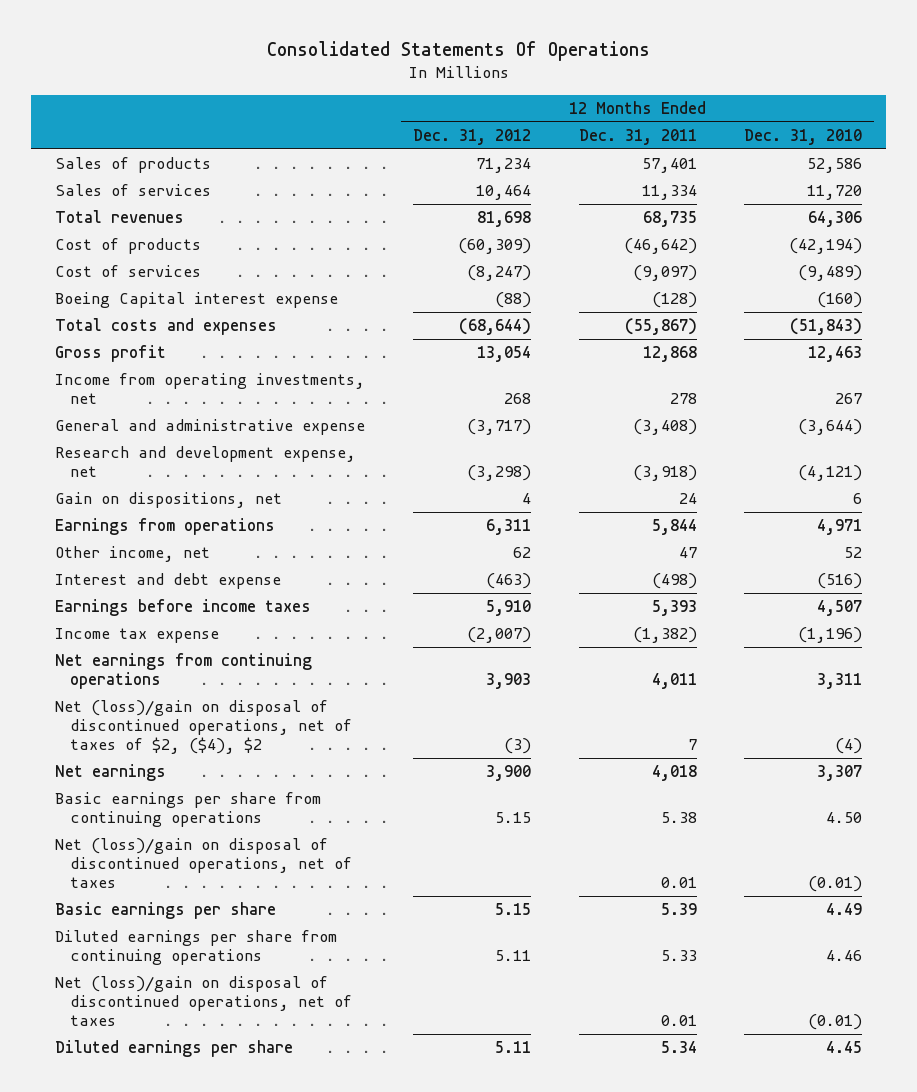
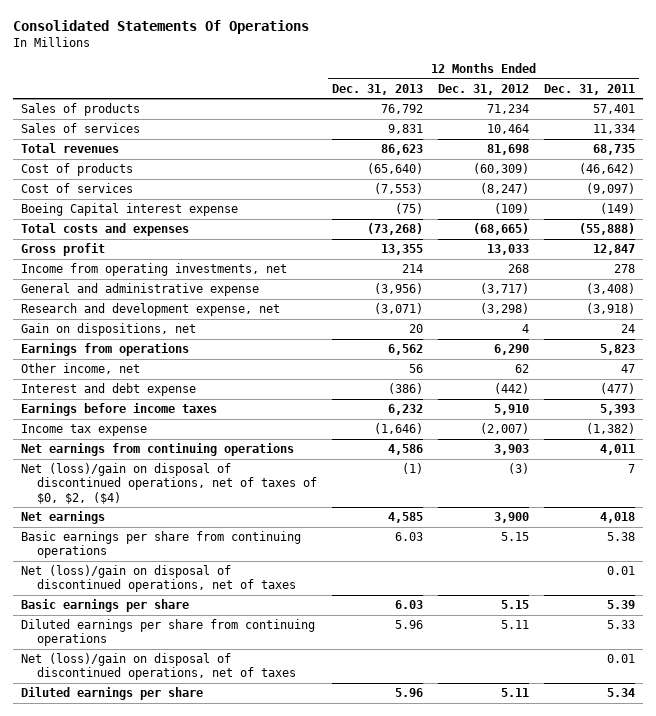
- | 12 Months Ended Dec. 31, 2012 | 12 Months Ended Dec. 31, 2011 | 12 Months Ended Dec. 31, 2010
+ | 12 Months Ended Dec. 31, 2013 | 12 Months Ended Dec. 31, 2012 | 12 Months Ended Dec. 31, 2011
- Boeing Capital interest expense | (88) | (128) | (160)
- Total costs and expenses | (68,644) | (55,867) | (51,843)
- Gross profit | 13,054 | 12,868 | 12,463
+ Boeing Capital interest expense | (75) | (109) | (149)
+ Total costs and expenses | (73,268) | (68,665) | (55,888)
+ Gross profit | 13,355 | 13,033 | 12,847
- Earnings from operations | 6,311 | 5,844 | 4,971
+ Earnings from operations | 6,562 | 6,290 | 5,823
- Interest and debt expense | (463) | (498) | (516)
+ Interest and debt expense | (386) | (442) | (477)
- Net (loss)/gain on disposal of discontinued operations, net of taxes of $2, ($4), $2 | (3) | 7 | (4)
+ Net (loss)/gain on disposal of discontinued operations, net of taxes of $0, $2, ($4) | (1) | (3) | 7

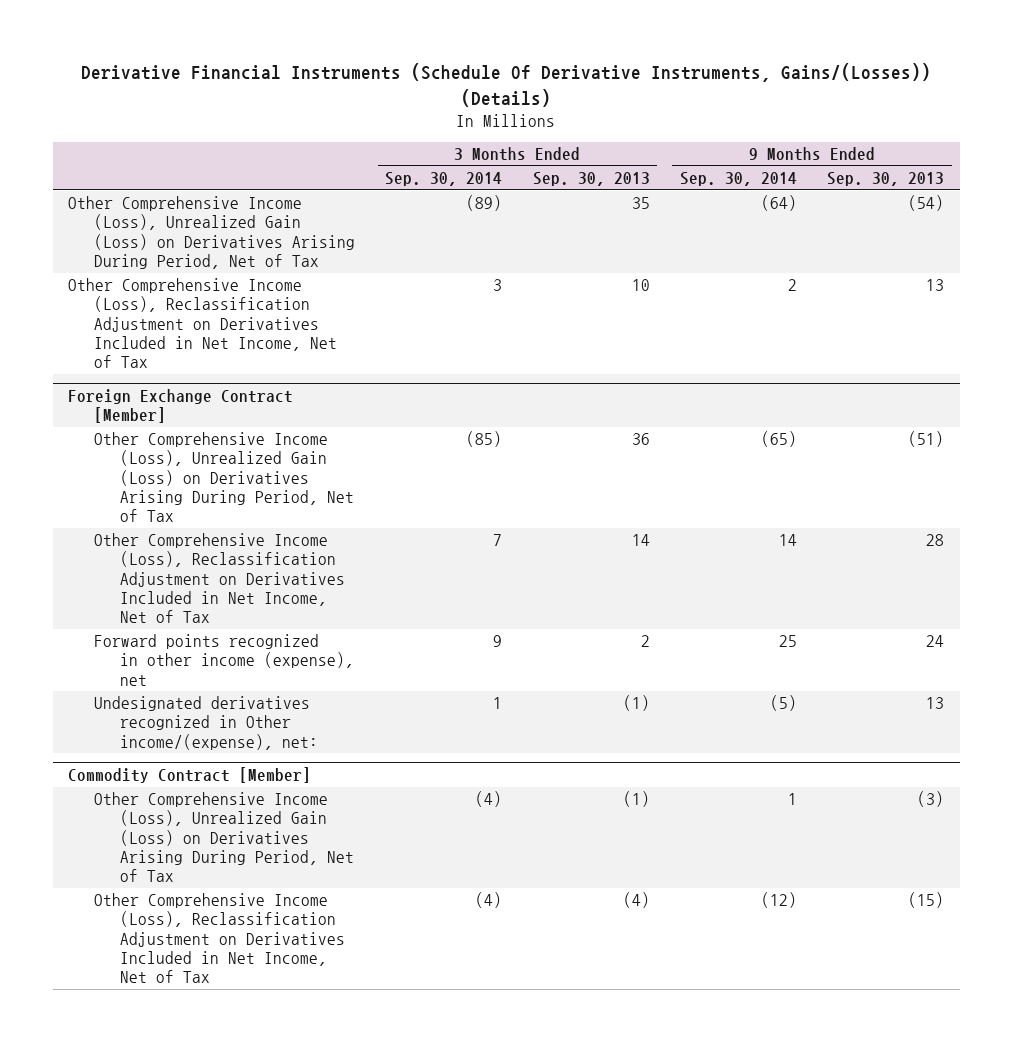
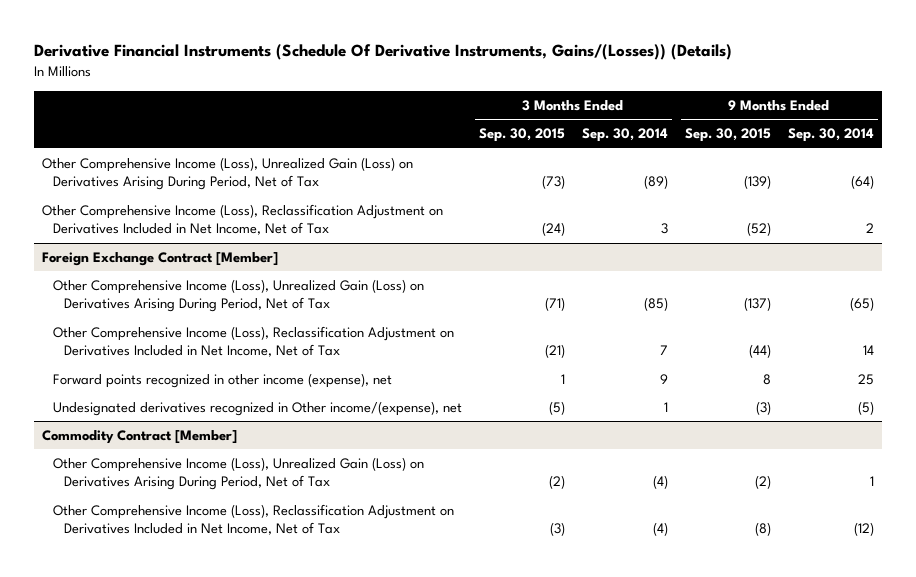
- | 3 Months Ended Sep. 30, 2014 | 3 Months Ended Sep. 30, 2013 | 9 Months Ended Sep. 30, 2014 | 9 Months Ended Sep. 30, 2013
+ | 3 Months Ended Sep. 30, 2015 | 3 Months Ended Sep. 30, 2014 | 9 Months Ended Sep. 30, 2015 | 9 Months Ended Sep. 30, 2014
@ Foreign Exchange Contract [Member]
- Undesignated derivatives recognized in Other income/(expense), net: | 1 | (1) | (5) | 13
+ Undesignated derivatives recognized in Other income/(expense), net | (5) | 1 | (3) | (5)

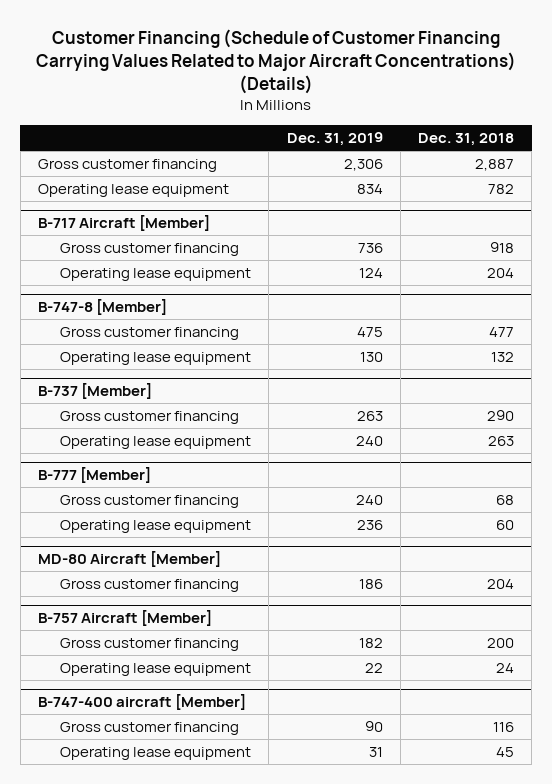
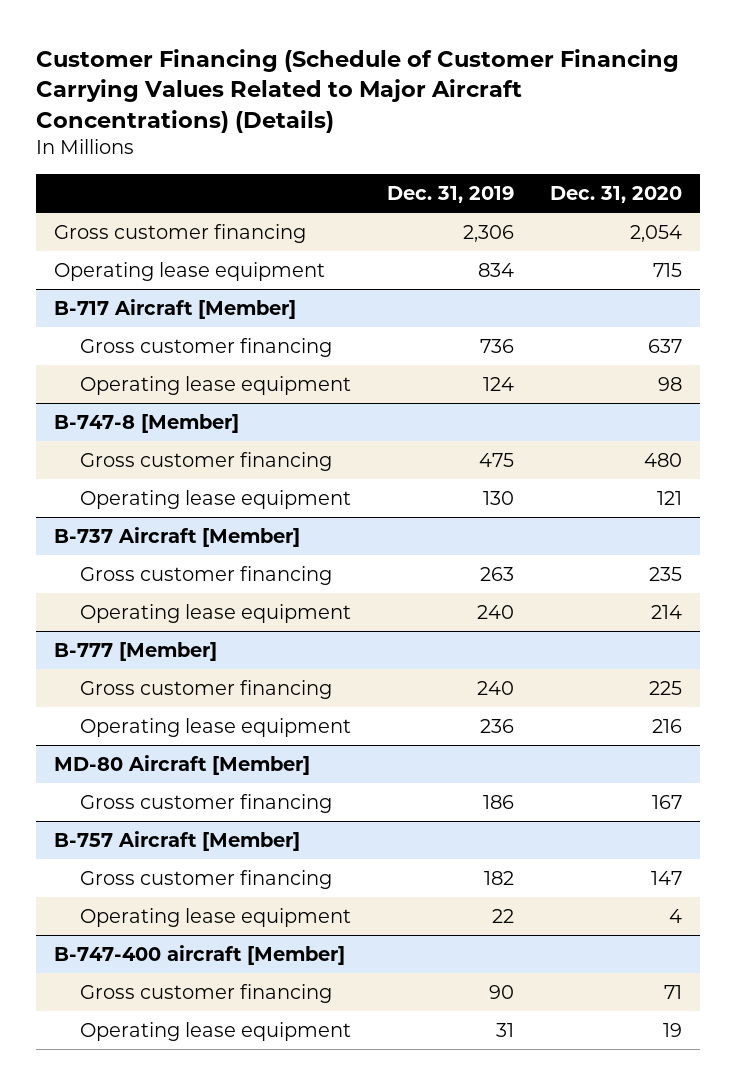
- | Dec. 31, 2019 | Dec. 31, 2018
+ | Dec. 31, 2019 | Dec. 31, 2020
- B-737 [Member]
+ B-737 Aircraft [Member]

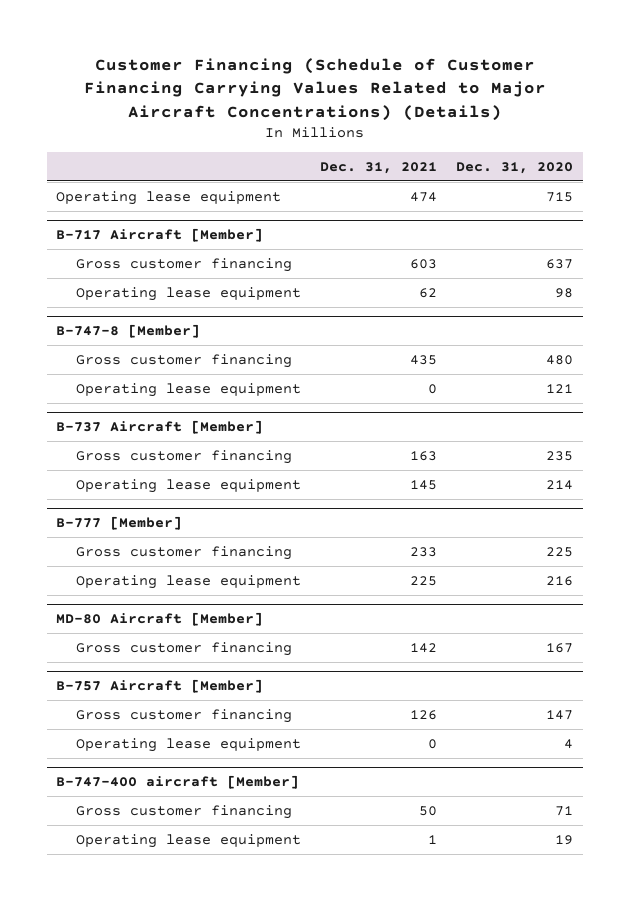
- | Dec. 31, 2019 | Dec. 31, 2020
+ | Dec. 31, 2021 | Dec. 31, 2020
- Gross customer financing | 2,306 | 2,054

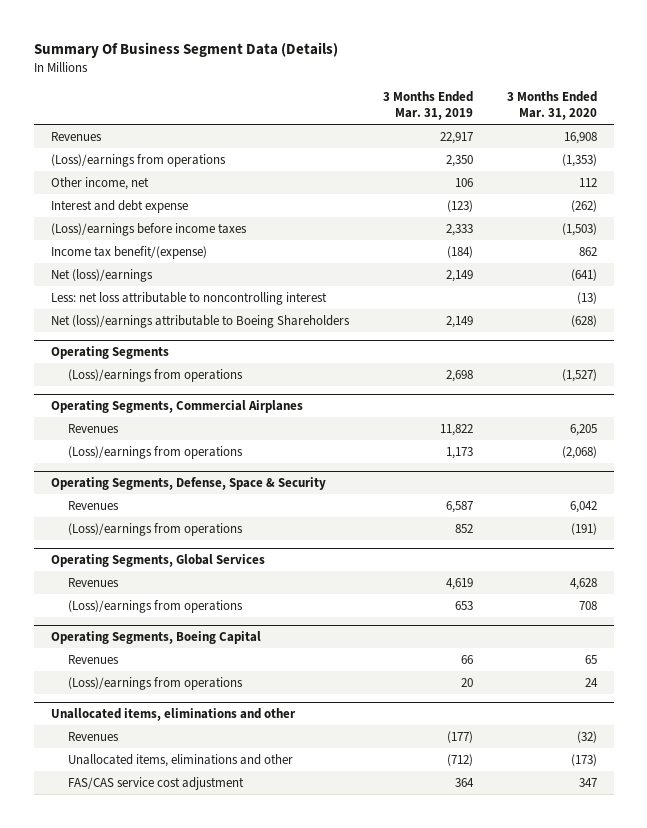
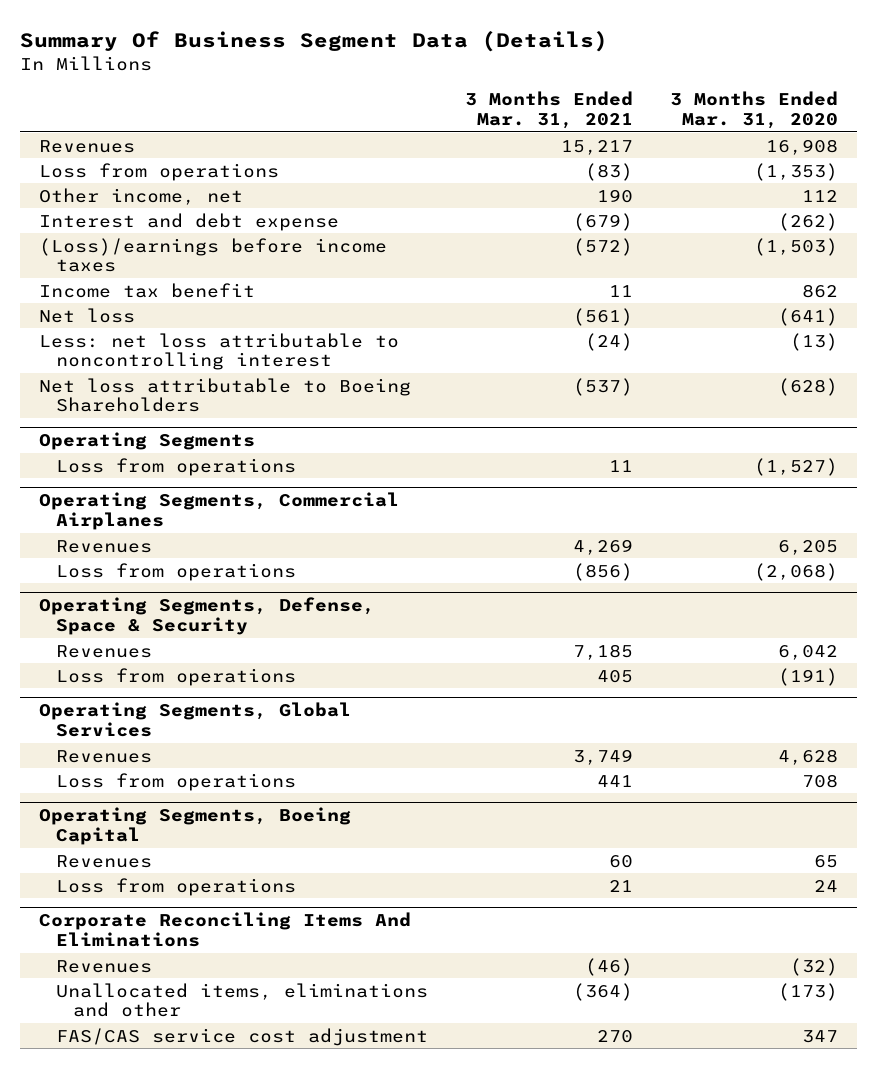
- | 3 Months Ended Mar. 31, 2019 | 3 Months Ended Mar. 31, 2020
+ | 3 Months Ended Mar. 31, 2021 | 3 Months Ended Mar. 31, 2020
- (Loss)/earnings from operations | 2,350 | (1,353)
+ Loss from operations | (83) | (1,353)
- Income tax benefit/(expense) | (184) | 862
- Net (loss)/earnings | 2,149 | (641)
+ Income tax benefit | 11 | 862
+ Net loss | (561) | (641)
- Net (loss)/earnings attributable to Boeing Shareholders | 2,149 | (628)
+ Net loss attributable to Boeing Shareholders | (537) | (628)
@ Operating Segments
- (Loss)/earnings from operations | 2,698 | (1,527)
+ Loss from operations | 11 | (1,527)
@ Operating Segments, Commercial Airplanes
- (Loss)/earnings from operations | 1,173 | (2,068)
+ Loss from operations | (856) | (2,068)
@ Operating Segments, Defense, Space & Security
- (Loss)/earnings from operations | 852 | (191)
+ Loss from operations | 405 | (191)
@ Operating Segments, Global Services
- (Loss)/earnings from operations | 653 | 708
+ Loss from operations | 441 | 708
@ Operating Segments, Boeing Capital
- (Loss)/earnings from operations | 20 | 24
- Unallocated items, eliminations and other
@ Operating Segments, Boeing Capital
+ Loss from operations | 21 | 24
+ Corporate Reconciling Items And Eliminations

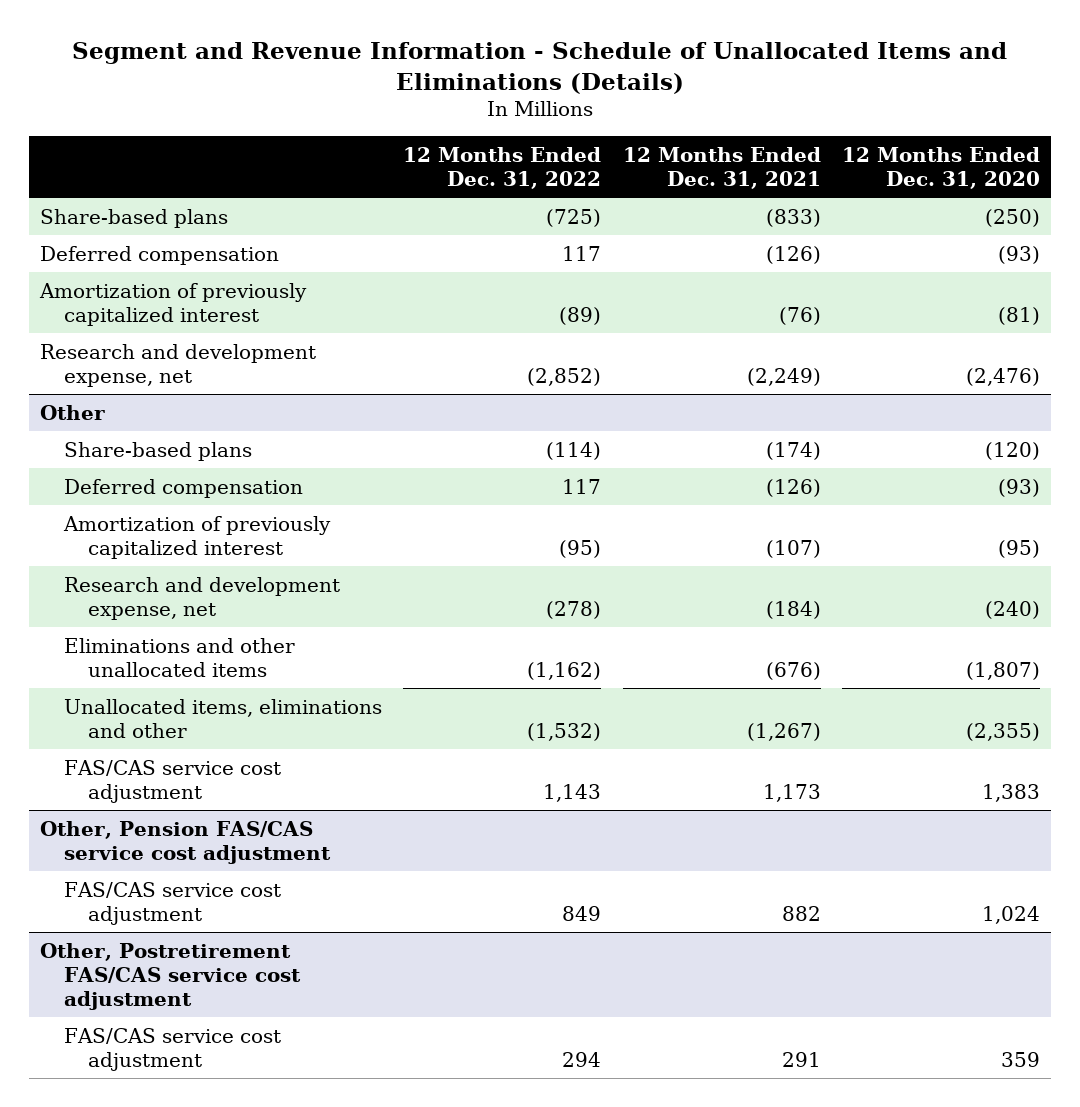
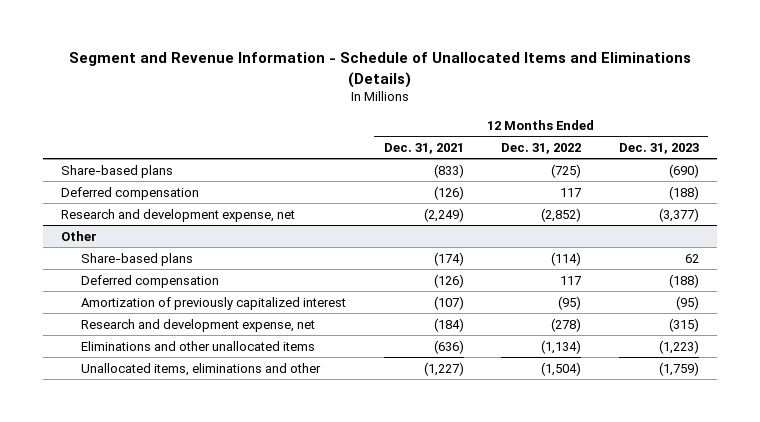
- | 12 Months Ended Dec. 31, 2022 | 12 Months Ended Dec. 31, 2021 | 12 Months Ended Dec. 31, 2020
+ | 12 Months Ended Dec. 31, 2021 | 12 Months Ended Dec. 31, 2022 | 12 Months Ended Dec. 31, 2023
- Amortization of previously capitalized interest | (89) | (76) | (81)
@ Other
- Eliminations and other unallocated items | (1,162) | (676) | (1,807)
- Unallocated items, eliminations and other | (1,532) | (1,267) | (2,355)
- FAS/CAS service cost adjustment | 1,143 | 1,173 | 1,383
- Other, Pension FAS/CAS service cost adjustment
- FAS/CAS service cost adjustment | 849 | 882 | 1,024
- Other, Postretirement FAS/CAS service cost adjustment
- FAS/CAS service cost adjustment | 294 | 291 | 359
@ Other
+ Eliminations and other unallocated items | (636) | (1,134) | (1,223)
+ Unallocated items, eliminations and other | (1,227) | (1,504) | (1,759)

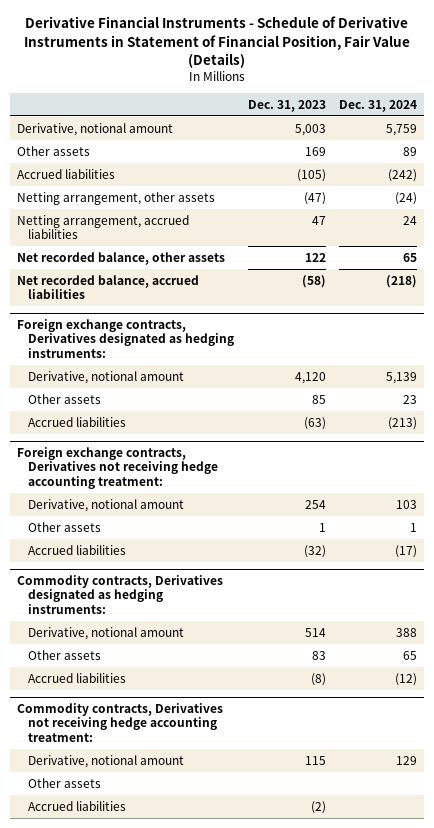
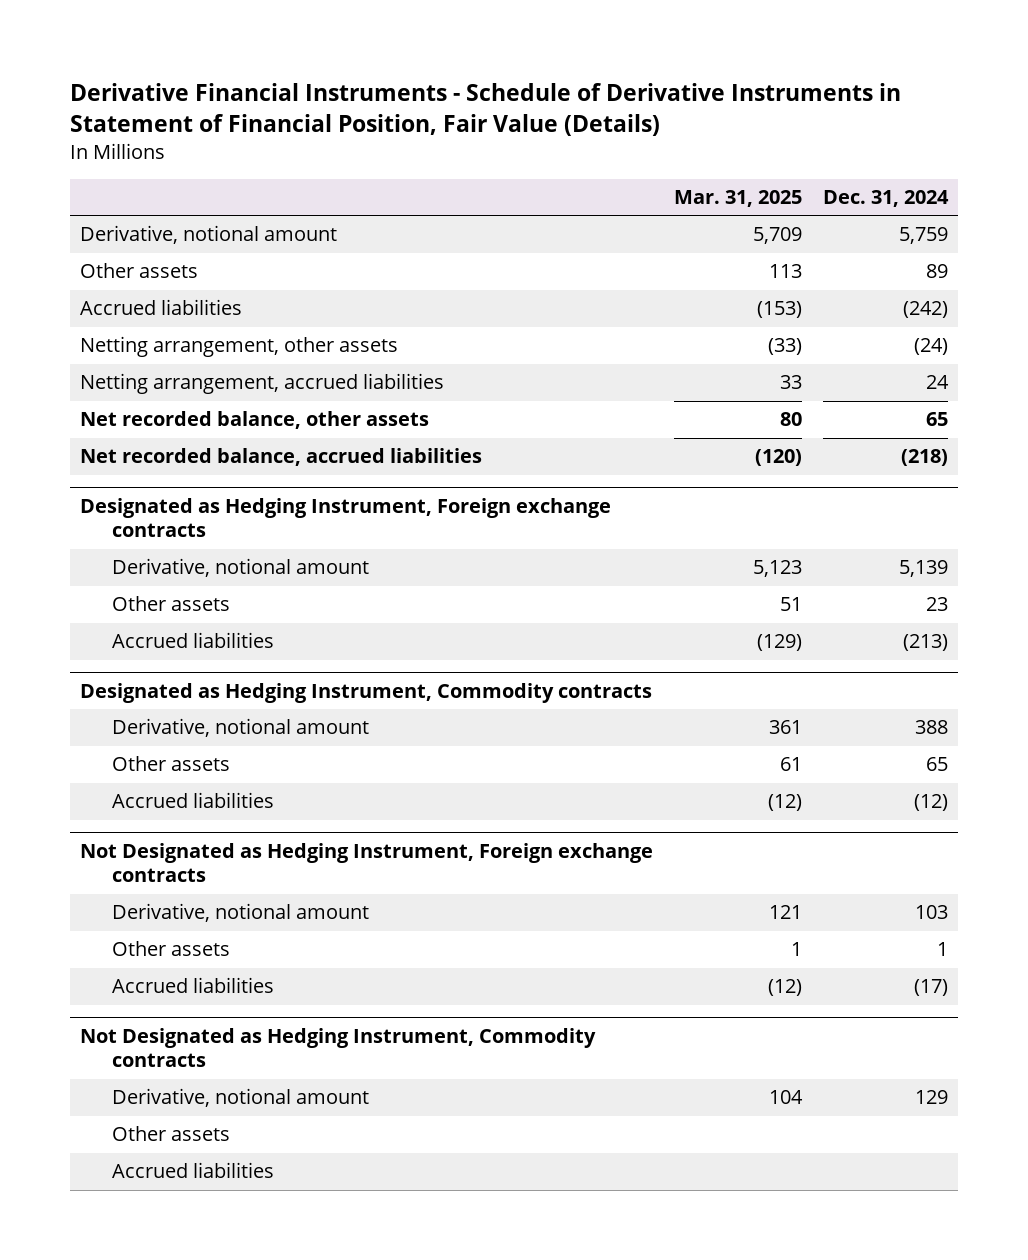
- | Dec. 31, 2023 | Dec. 31, 2024
+ | Mar. 31, 2025 | Dec. 31, 2024
- Foreign exchange contracts, Derivatives designated as hedging instruments:
+ Designated as Hedging Instrument, Foreign exchange contracts
- Foreign exchange contracts, Derivatives not receiving hedge accounting treatment:
- Derivative, notional amount | 254 | 103
- Other assets | 1 | 1
- Accrued liabilities | (32) | (17)
- Commodity contracts, Derivatives designated as hedging instruments:
+ Designated as Hedging Instrument, Commodity contracts
- Commodity contracts, Derivatives not receiving hedge accounting treatment:
+ Not Designated as Hedging Instrument, Foreign exchange contracts
+ Derivative, notional amount | 121 | 103
+ Other assets | 1 | 1
+ Accrued liabilities | (12) | (17)
+ Not Designated as Hedging Instrument, Commodity contracts

